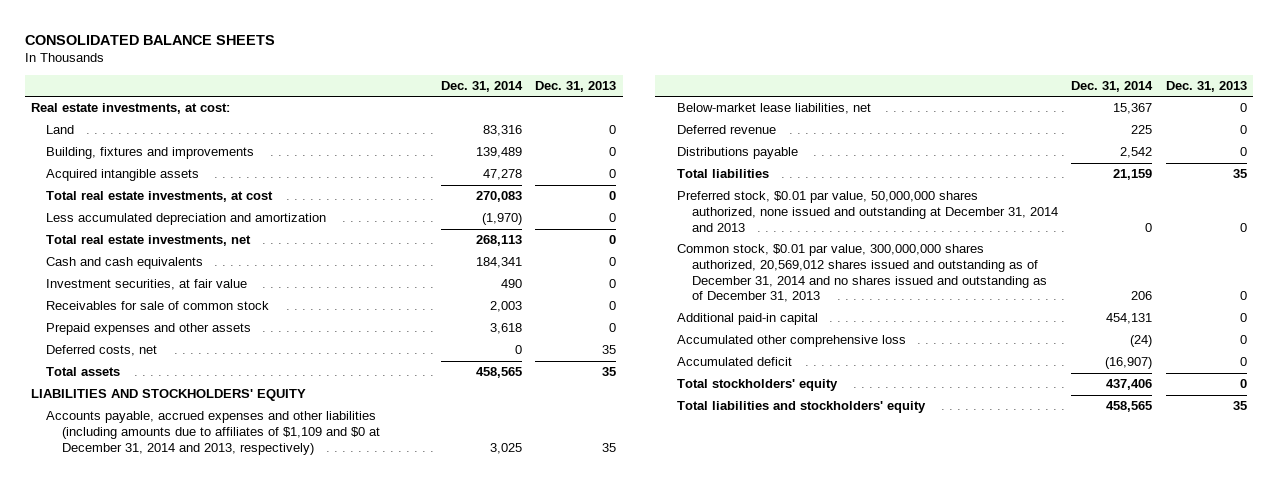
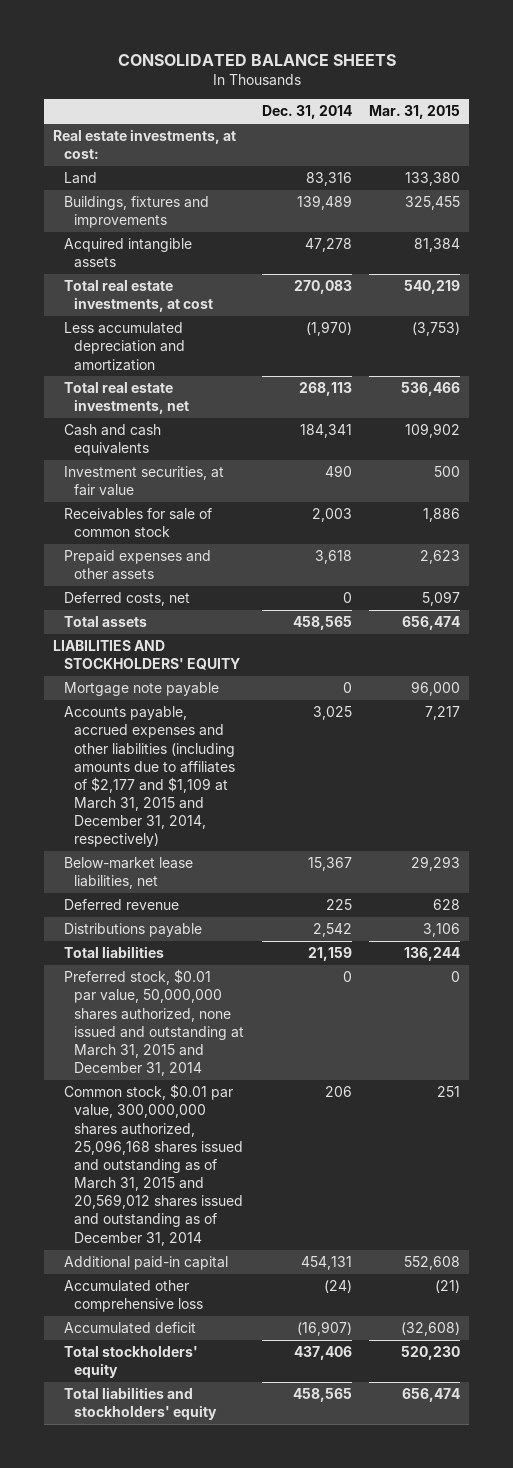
- | Dec. 31, 2014 | Dec. 31, 2013
+ | Dec. 31, 2014 | Mar. 31, 2015
- Building, fixtures and improvements | 139,489 | 0
+ Buildings, fixtures and improvements | 139,489 | 325,455
- Accounts payable, accrued expenses and other liabilities (including amounts due to affiliates of $1,109 and $0 at December 31, 2014 and 2013, respectively) | 3,025 | 35
+ Mortgage note payable | 0 | 96,000
+ Accounts payable, accrued expenses and other liabilities (including amounts due to affiliates of $2,177 and $1,109 at March 31, 2015 and December 31, 2014, respectively) | 3,025 | 7,217
- Preferred stock, $0.01 par value, 50,000,000 shares authorized, none issued and outstanding at December 31, 2014 and 2013 | 0 | 0
- Common stock, $0.01 par value, 300,000,000 shares authorized, 20,569,012 shares issued and outstanding as of December 31, 2014 and no shares issued and outstanding as of December 31, 2013 | 206 | 0
+ Preferred stock, $0.01 par value, 50,000,000 shares authorized, none issued and outstanding at March 31, 2015 and December 31, 2014 | 0 | 0
+ Common stock, $0.01 par value, 300,000,000 shares authorized, 25,096,168 shares issued and outstanding as of March 31, 2015 and 20,569,012 shares issued and outstanding as of December 31, 2014 | 206 | 251

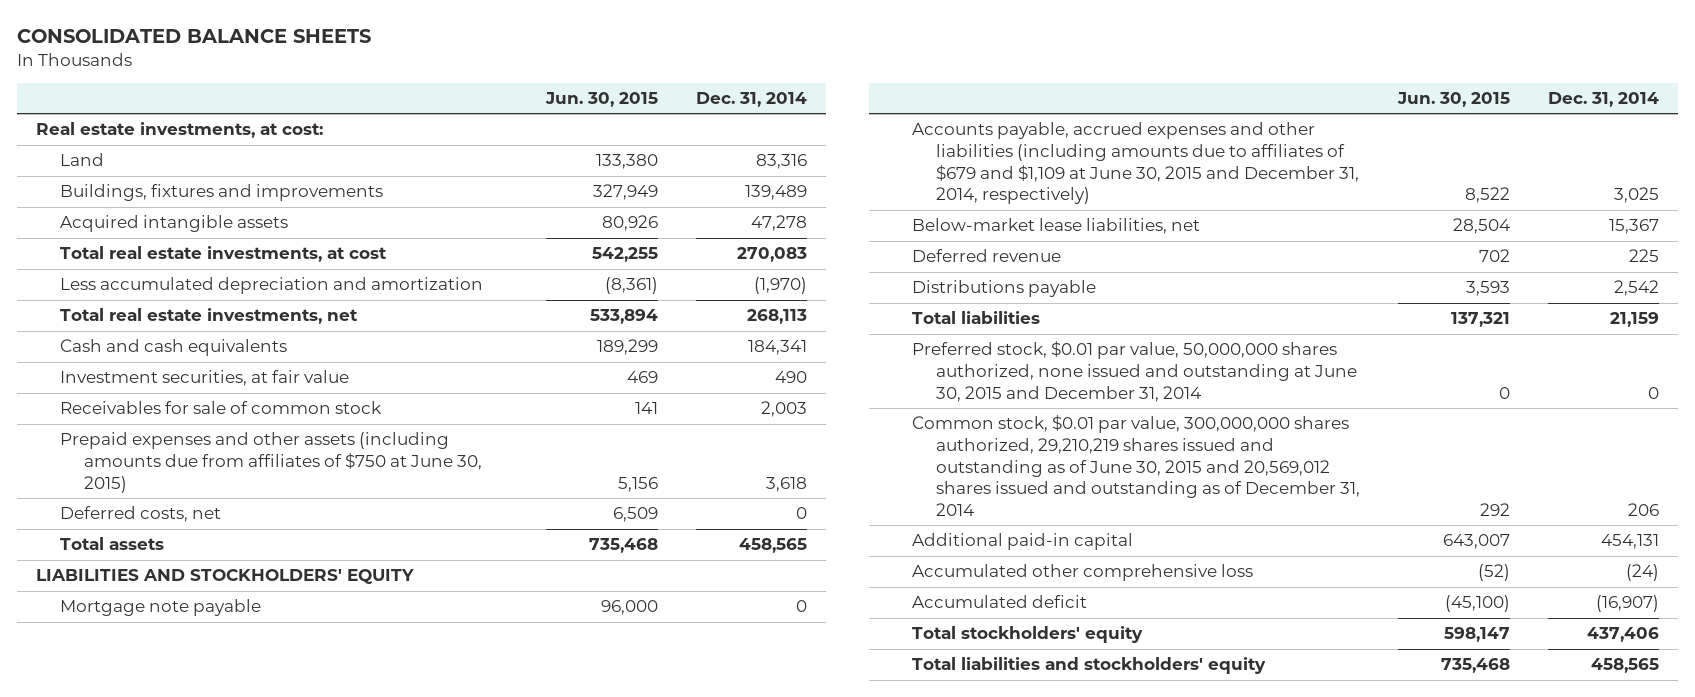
- | Dec. 31, 2014 | Mar. 31, 2015
+ | Jun. 30, 2015 | Dec. 31, 2014
- Prepaid expenses and other assets | 3,618 | 2,623
+ Prepaid expenses and other assets (including amounts due from affiliates of $750 at June 30, 2015) | 5,156 | 3,618
- Accounts payable, accrued expenses and other liabilities (including amounts due to affiliates of $2,177 and $1,109 at March 31, 2015 and December 31, 2014, respectively) | 3,025 | 7,217
+ Accounts payable, accrued expenses and other liabilities (including amounts due to affiliates of $679 and $1,109 at June 30, 2015 and December 31, 2014, respectively) | 8,522 | 3,025
- Preferred stock, $0.01 par value, 50,000,000 shares authorized, none issued and outstanding at March 31, 2015 and December 31, 2014 | 0 | 0
- Common stock, $0.01 par value, 300,000,000 shares authorized, 25,096,168 shares issued and outstanding as of March 31, 2015 and 20,569,012 shares issued and outstanding as of December 31, 2014 | 206 | 251
+ Preferred stock, $0.01 par value, 50,000,000 shares authorized, none issued and outstanding at June 30, 2015 and December 31, 2014 | 0 | 0
+ Common stock, $0.01 par value, 300,000,000 shares authorized, 29,210,219 shares issued and outstanding as of June 30, 2015 and 20,569,012 shares issued and outstanding as of December 31, 2014 | 292 | 206

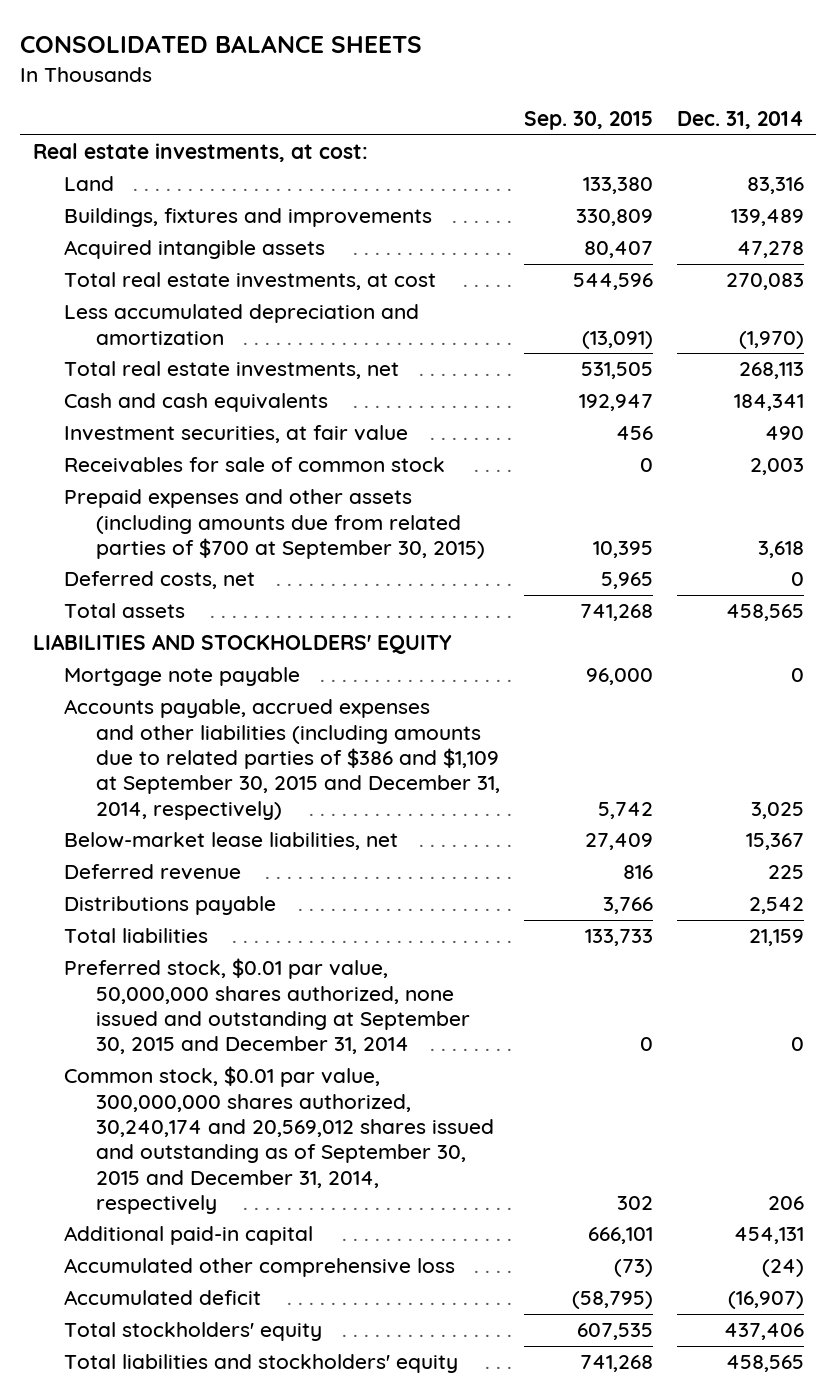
- | Jun. 30, 2015 | Dec. 31, 2014
+ | Sep. 30, 2015 | Dec. 31, 2014
- Prepaid expenses and other assets (including amounts due from affiliates of $750 at June 30, 2015) | 5,156 | 3,618
+ Prepaid expenses and other assets (including amounts due from related parties of $700 at September 30, 2015) | 10,395 | 3,618
- Accounts payable, accrued expenses and other liabilities (including amounts due to affiliates of $679 and $1,109 at June 30, 2015 and December 31, 2014, respectively) | 8,522 | 3,025
+ Accounts payable, accrued expenses and other liabilities (including amounts due to related parties of $386 and $1,109 at September 30, 2015 and December 31, 2014, respectively) | 5,742 | 3,025
- Preferred stock, $0.01 par value, 50,000,000 shares authorized, none issued and outstanding at June 30, 2015 and December 31, 2014 | 0 | 0
- Common stock, $0.01 par value, 300,000,000 shares authorized, 29,210,219 shares issued and outstanding as of June 30, 2015 and 20,569,012 shares issued and outstanding as of December 31, 2014 | 292 | 206
+ Preferred stock, $0.01 par value, 50,000,000 shares authorized, none issued and outstanding at September 30, 2015 and December 31, 2014 | 0 | 0
+ Common stock, $0.01 par value, 300,000,000 shares authorized, 30,240,174 and 20,569,012 shares issued and outstanding as of September 30, 2015 and December 31, 2014, respectively | 302 | 206

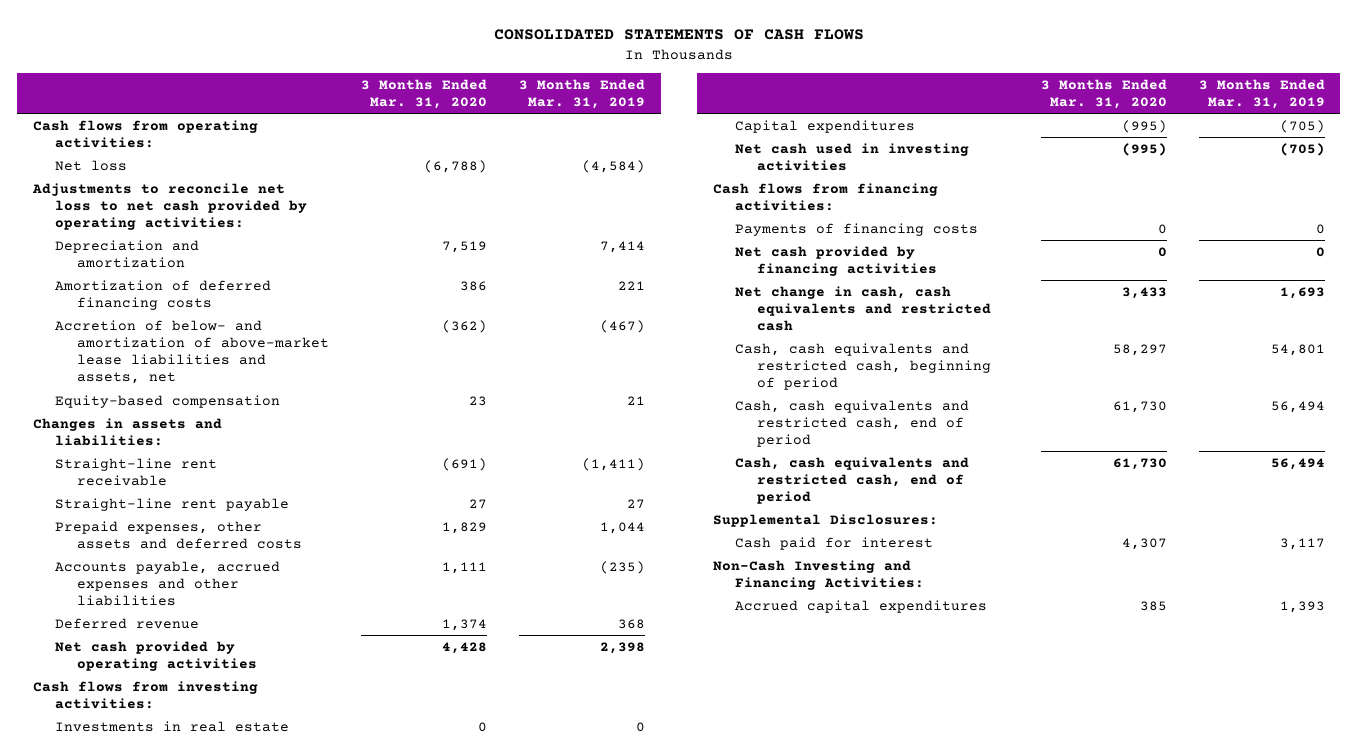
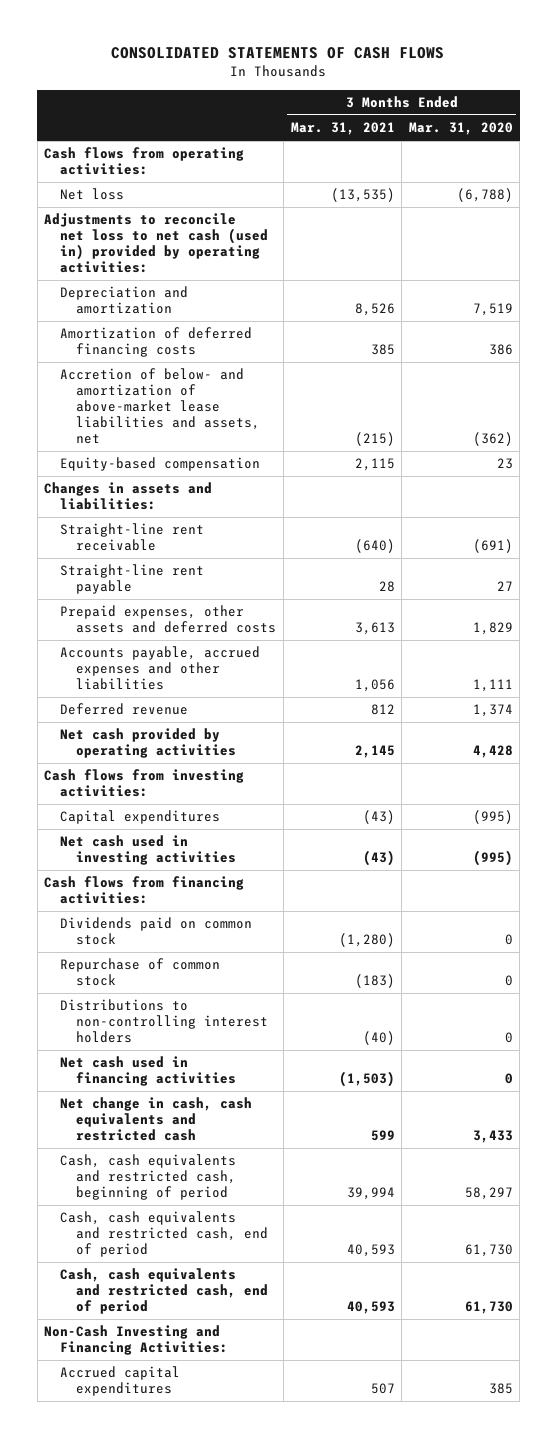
- | 3 Months Ended Mar. 31, 2020 | 3 Months Ended Mar. 31, 2019
+ | 3 Months Ended Mar. 31, 2021 | 3 Months Ended Mar. 31, 2020
- Adjustments to reconcile net loss to net cash provided by operating activities:
+ Adjustments to reconcile net loss to net cash (used in) provided by operating activities:
- Investments in real estate | 0 | 0
- Payments of financing costs | 0 | 0
- Net cash provided by financing activities | 0 | 0
+ Dividends paid on common stock | (1,280) | 0
+ Repurchase of common stock | (183) | 0
+ Distributions to non-controlling interest holders | (40) | 0
+ Net cash used in financing activities | (1,503) | 0
- Supplemental Disclosures:
- Cash paid for interest | 4,307 | 3,117

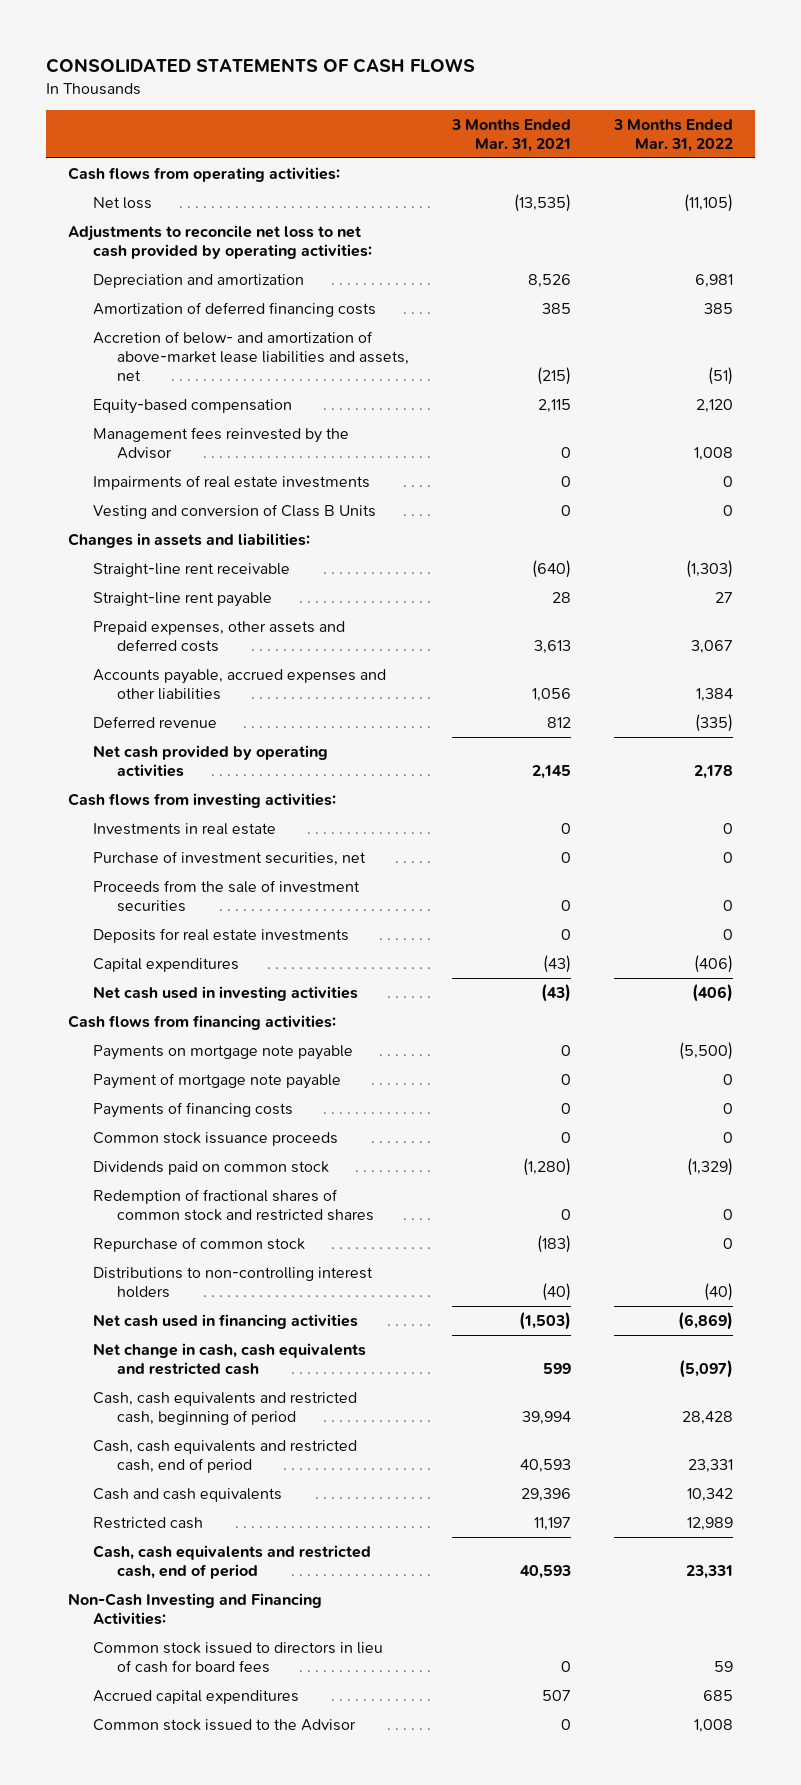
- | 3 Months Ended Mar. 31, 2021 | 3 Months Ended Mar. 31, 2020
+ | 3 Months Ended Mar. 31, 2021 | 3 Months Ended Mar. 31, 2022
- Adjustments to reconcile net loss to net cash (used in) provided by operating activities:
+ Adjustments to reconcile net loss to net cash provided by operating activities:
+ Management fees reinvested by the Advisor | 0 | 1,008
+ Impairments of real estate investments | 0 | 0
+ Vesting and conversion of Class B Units | 0 | 0
+ Investments in real estate | 0 | 0
+ Purchase of investment securities, net | 0 | 0
+ Proceeds from the sale of investment securities | 0 | 0
+ Deposits for real estate investments | 0 | 0
+ Payments on mortgage note payable | 0 | (5,500)
+ Payment of mortgage note payable | 0 | 0
+ Payments of financing costs | 0 | 0
+ Common stock issuance proceeds | 0 | 0
+ Redemption of fractional shares of common stock and restricted shares | 0 | 0
+ Cash and cash equivalents | 29,396 | 10,342
+ Restricted cash | 11,197 | 12,989
+ Common stock issued to directors in lieu of cash for board fees | 0 | 59
+ Common stock issued to the Advisor | 0 | 1,008

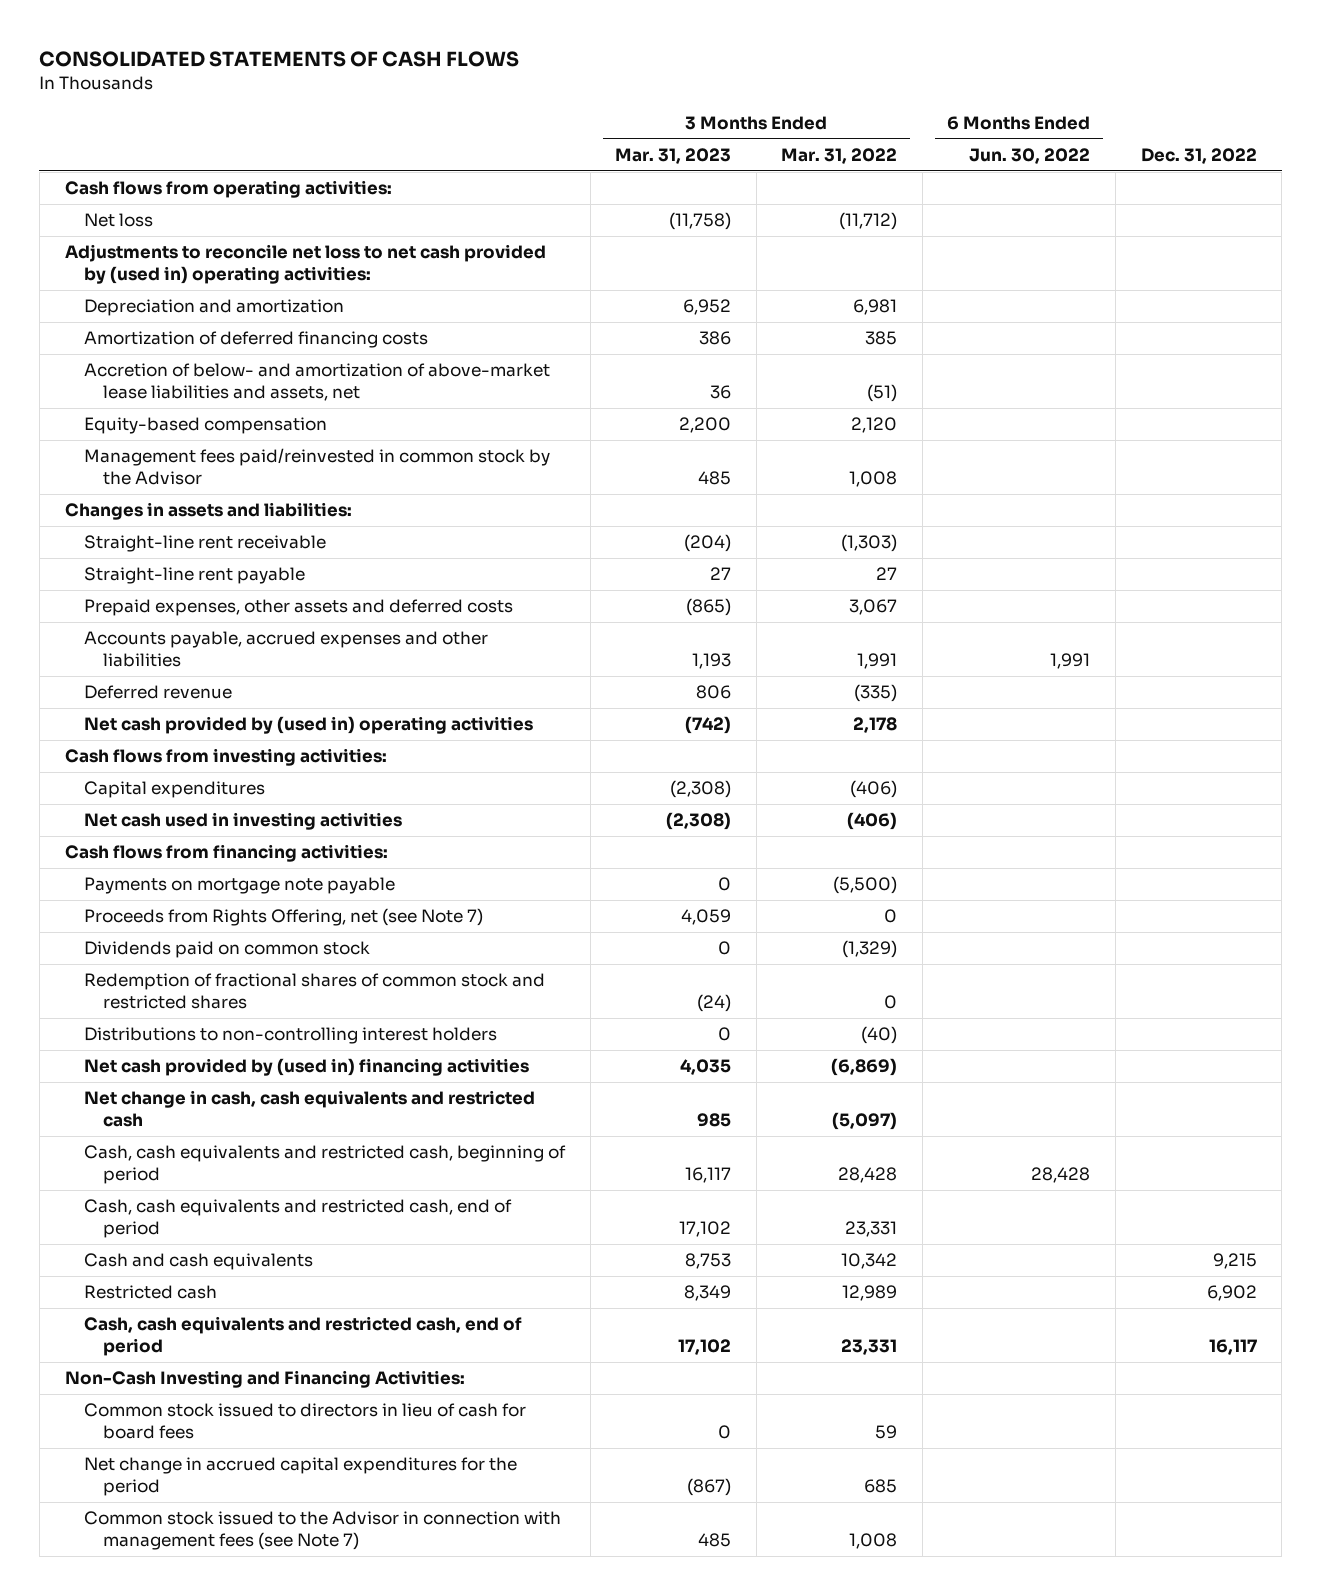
- | 3 Months Ended Mar. 31, 2021 | 3 Months Ended Mar. 31, 2022
+ | 3 Months Ended Mar. 31, 2023 | 3 Months Ended Mar. 31, 2022 | 6 Months Ended Jun. 30, 2022 | Dec. 31, 2022
- Net loss | (13,535) | (11,105)
- Adjustments to reconcile net loss to net cash provided by operating activities:
+ Net loss | (11,758) | (11,712) | |
+ Adjustments to reconcile net loss to net cash provided by (used in) operating activities:
- Management fees reinvested by the Advisor | 0 | 1,008
- Impairments of real estate investments | 0 | 0
- Vesting and conversion of Class B Units | 0 | 0
+ Management fees paid/reinvested in common stock by the Advisor | 485 | 1,008 | |
- Accounts payable, accrued expenses and other liabilities | 1,056 | 1,384
+ Accounts payable, accrued expenses and other liabilities | 1,193 | 1,991 | 1,991 |
- Net cash provided by operating activities | 2,145 | 2,178
+ Net cash provided by (used in) operating activities | (742) | 2,178 | |
- Investments in real estate | 0 | 0
- Purchase of investment securities, net | 0 | 0
- Proceeds from the sale of investment securities | 0 | 0
- Deposits for real estate investments | 0 | 0
- Payment of mortgage note payable | 0 | 0
- Payments of financing costs | 0 | 0
- Common stock issuance proceeds | 0 | 0
+ Proceeds from Rights Offering, net (see Note 7) | 4,059 | 0 | |
- Repurchase of common stock | (183) | 0
- Net cash used in financing activities | (1,503) | (6,869)
+ Net cash provided by (used in) financing activities | 4,035 | (6,869) | |
- Accrued capital expenditures | 507 | 685
- Common stock issued to the Advisor | 0 | 1,008
+ Net change in accrued capital expenditures for the period | (867) | 685 | |
+ Common stock issued to the Advisor in connection with management fees (see Note 7) | 485 | 1,008 | |

